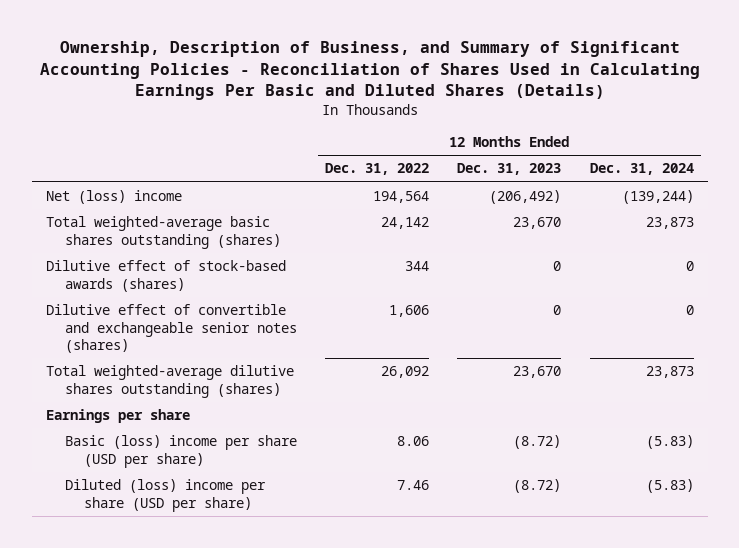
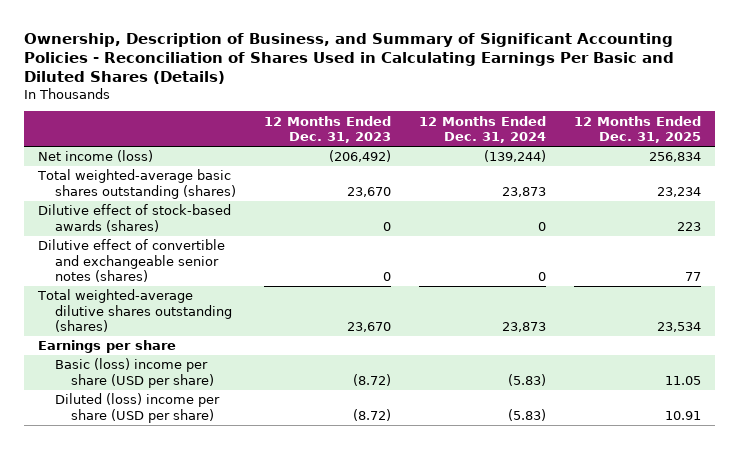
- | 12 Months Ended Dec. 31, 2022 | 12 Months Ended Dec. 31, 2023 | 12 Months Ended Dec. 31, 2024
+ | 12 Months Ended Dec. 31, 2023 | 12 Months Ended Dec. 31, 2024 | 12 Months Ended Dec. 31, 2025
- Net (loss) income | 194,564 | (206,492) | (139,244)
+ Net income (loss) | (206,492) | (139,244) | 256,834

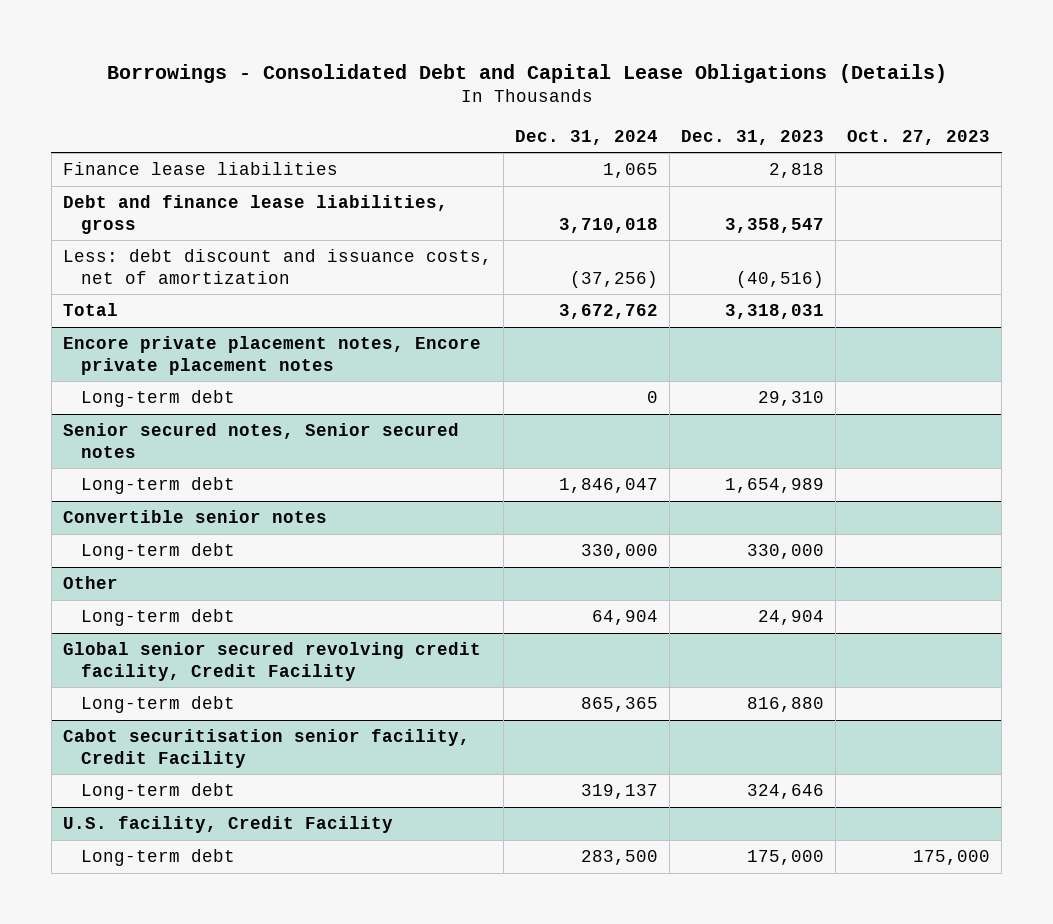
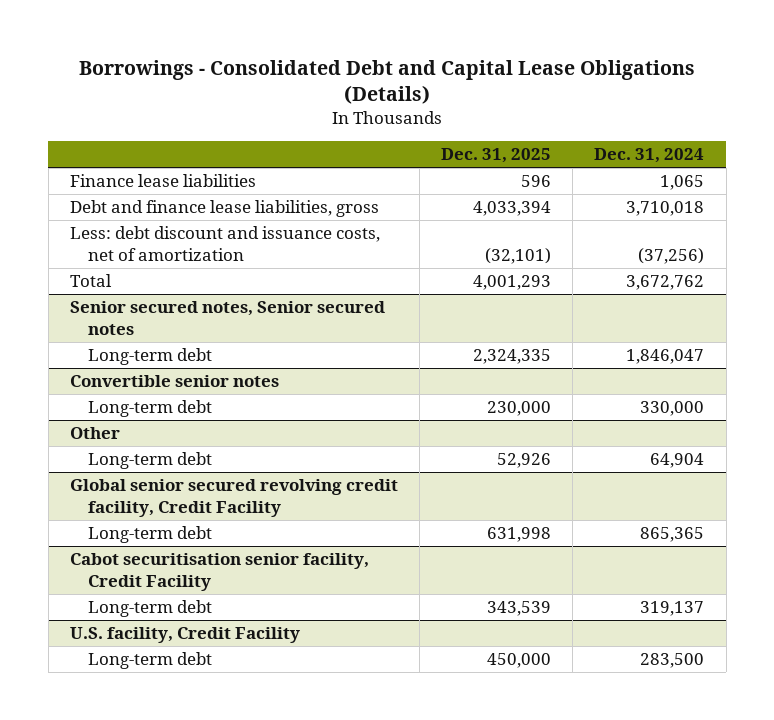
- | Dec. 31, 2024 | Dec. 31, 2023 | Oct. 27, 2023
+ | Dec. 31, 2025 | Dec. 31, 2024
- Encore private placement notes, Encore private placement notes
- Long-term debt | 0 | 29,310 |

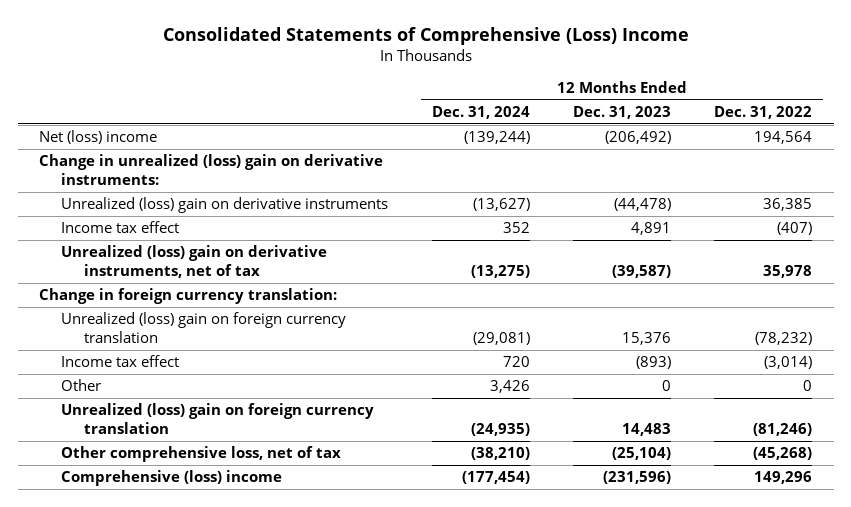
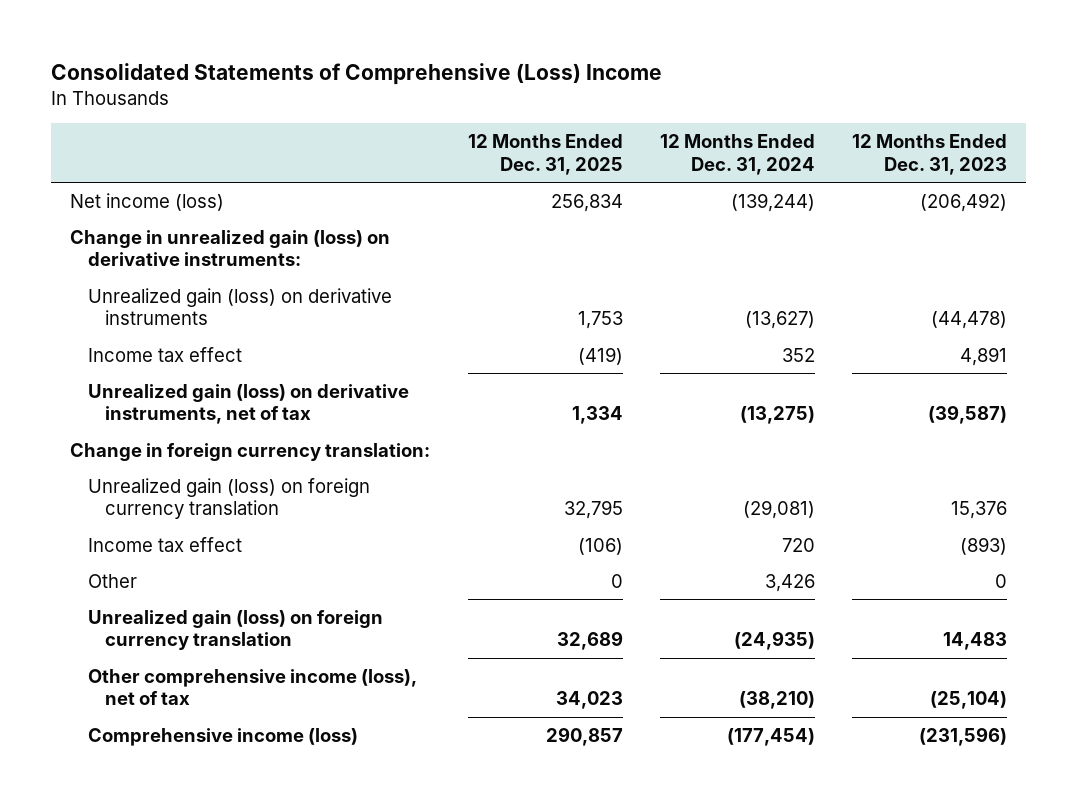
- | 12 Months Ended Dec. 31, 2024 | 12 Months Ended Dec. 31, 2023 | 12 Months Ended Dec. 31, 2022
+ | 12 Months Ended Dec. 31, 2025 | 12 Months Ended Dec. 31, 2024 | 12 Months Ended Dec. 31, 2023
- Net (loss) income | (139,244) | (206,492) | 194,564
- Change in unrealized (loss) gain on derivative instruments:
- Unrealized (loss) gain on derivative instruments | (13,627) | (44,478) | 36,385
+ Net income (loss) | 256,834 | (139,244) | (206,492)
+ Change in unrealized gain (loss) on derivative instruments:
+ Unrealized gain (loss) on derivative instruments | 1,753 | (13,627) | (44,478)
- Unrealized (loss) gain on derivative instruments, net of tax | (13,275) | (39,587) | 35,978
+ Unrealized gain (loss) on derivative instruments, net of tax | 1,334 | (13,275) | (39,587)
- Unrealized (loss) gain on foreign currency translation | (29,081) | 15,376 | (78,232)
+ Unrealized gain (loss) on foreign currency translation | 32,795 | (29,081) | 15,376
- Unrealized (loss) gain on foreign currency translation | (24,935) | 14,483 | (81,246)
- Other comprehensive loss, net of tax | (38,210) | (25,104) | (45,268)
- Comprehensive (loss) income | (177,454) | (231,596) | 149,296
+ Unrealized gain (loss) on foreign currency translation | 32,689 | (24,935) | 14,483
+ Other comprehensive income (loss), net of tax | 34,023 | (38,210) | (25,104)
+ Comprehensive income (loss) | 290,857 | (177,454) | (231,596)

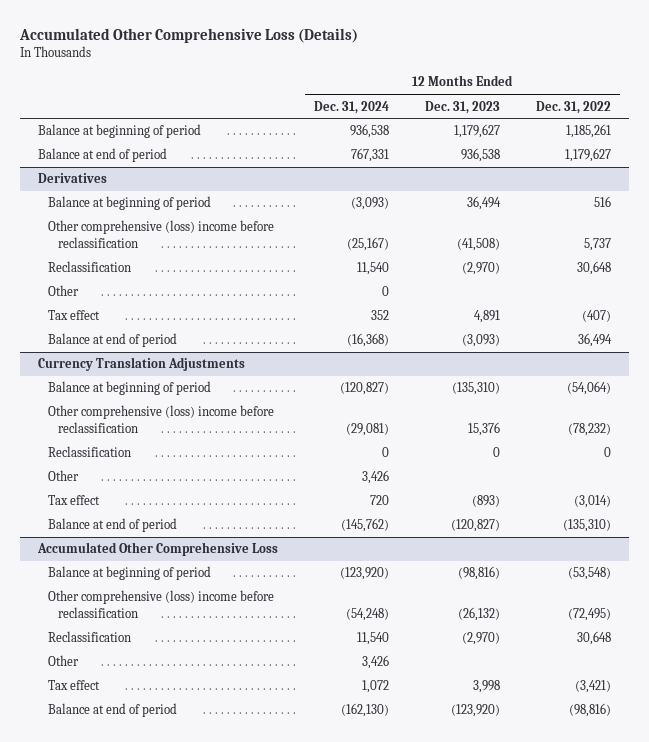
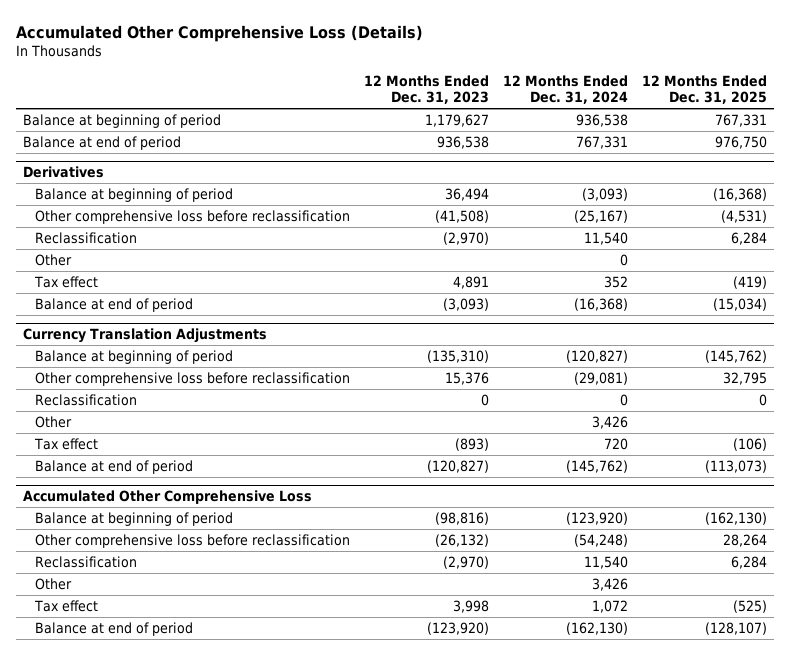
- | 12 Months Ended Dec. 31, 2024 | 12 Months Ended Dec. 31, 2023 | 12 Months Ended Dec. 31, 2022
+ | 12 Months Ended Dec. 31, 2023 | 12 Months Ended Dec. 31, 2024 | 12 Months Ended Dec. 31, 2025
@ Derivatives
- Other comprehensive (loss) income before reclassification | (25,167) | (41,508) | 5,737
+ Other comprehensive loss before reclassification | (41,508) | (25,167) | (4,531)
@ Currency Translation Adjustments
- Other comprehensive (loss) income before reclassification | (29,081) | 15,376 | (78,232)
+ Other comprehensive loss before reclassification | 15,376 | (29,081) | 32,795
@ Accumulated Other Comprehensive Loss
- Other comprehensive (loss) income before reclassification | (54,248) | (26,132) | (72,495)
+ Other comprehensive loss before reclassification | (26,132) | (54,248) | 28,264

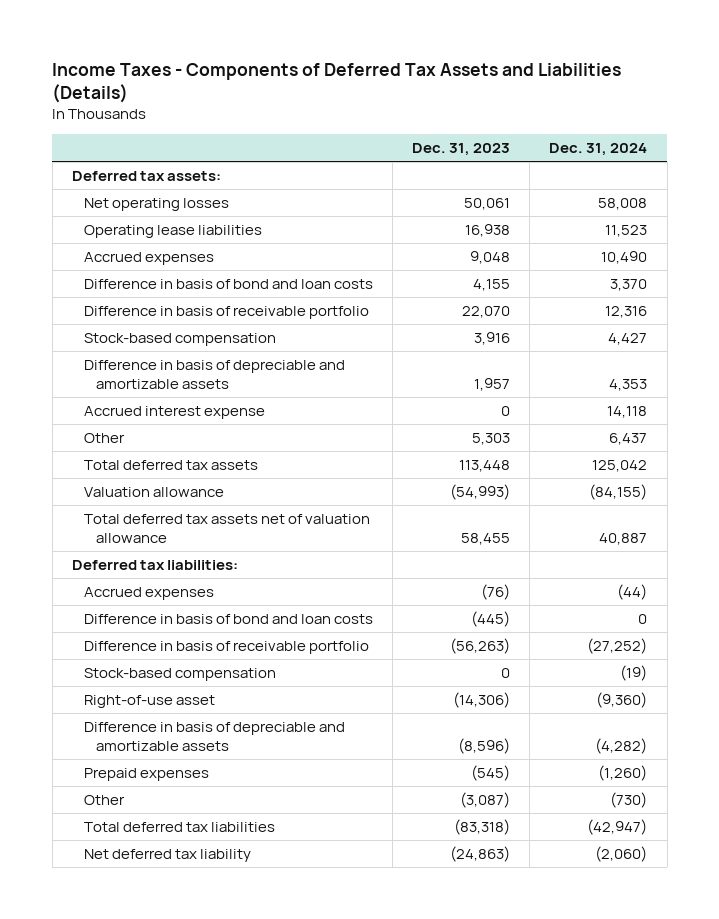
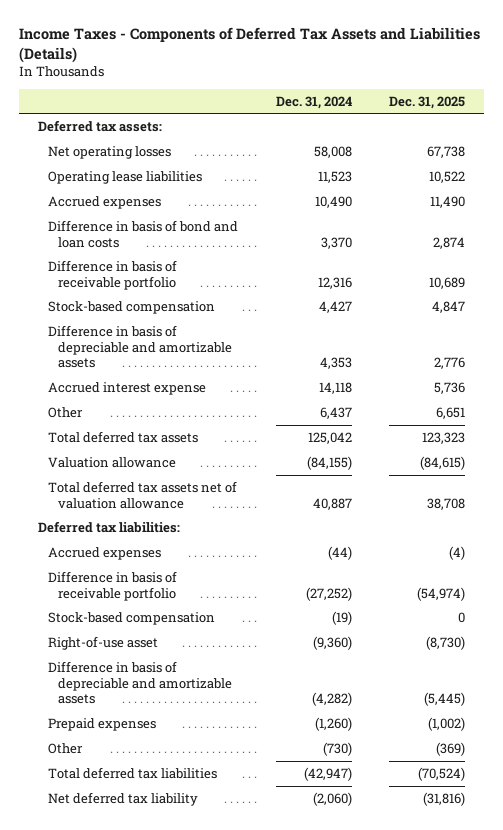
- | Dec. 31, 2023 | Dec. 31, 2024
+ | Dec. 31, 2024 | Dec. 31, 2025
- Difference in basis of bond and loan costs | (445) | 0

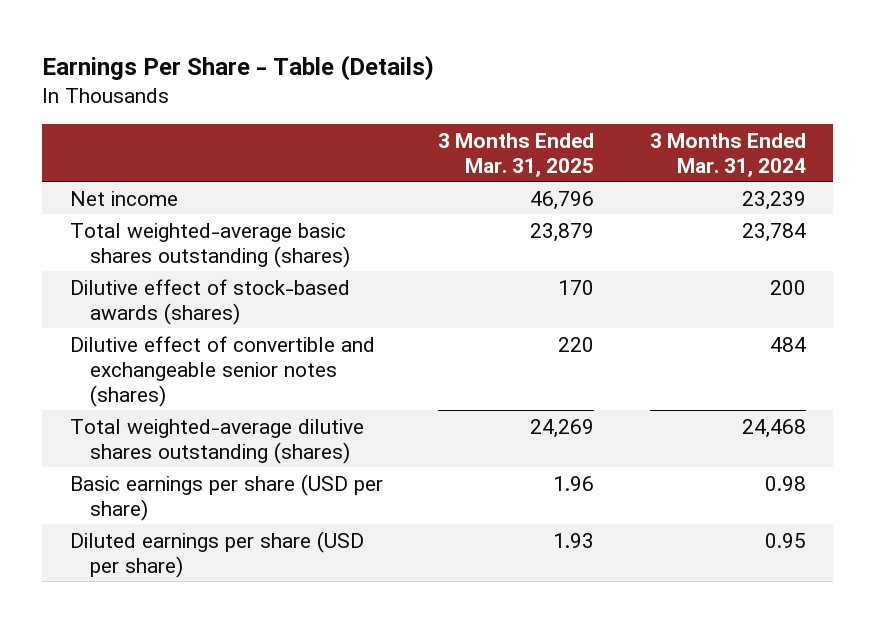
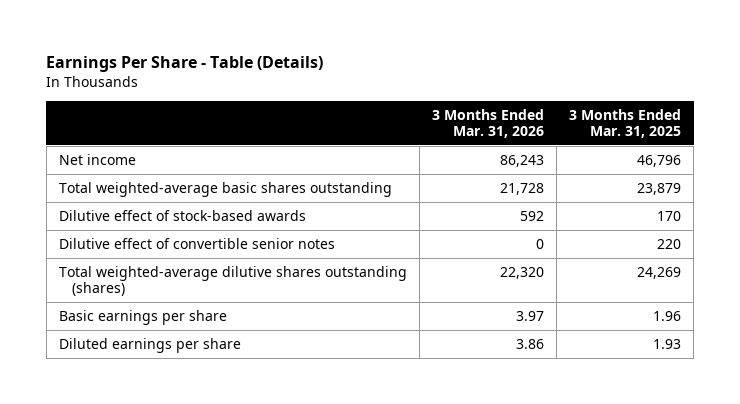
- | 3 Months Ended Mar. 31, 2025 | 3 Months Ended Mar. 31, 2024
+ | 3 Months Ended Mar. 31, 2026 | 3 Months Ended Mar. 31, 2025
- Total weighted-average basic shares outstanding (shares) | 23,879 | 23,784
- Dilutive effect of stock-based awards (shares) | 170 | 200
- Dilutive effect of convertible and exchangeable senior notes (shares) | 220 | 484
+ Total weighted-average basic shares outstanding | 21,728 | 23,879
+ Dilutive effect of stock-based awards | 592 | 170
+ Dilutive effect of convertible senior notes | 0 | 220
- Basic earnings per share (USD per share) | 1.96 | 0.98
- Diluted earnings per share (USD per share) | 1.93 | 0.95
+ Basic earnings per share | 3.97 | 1.96
+ Diluted earnings per share | 3.86 | 1.93

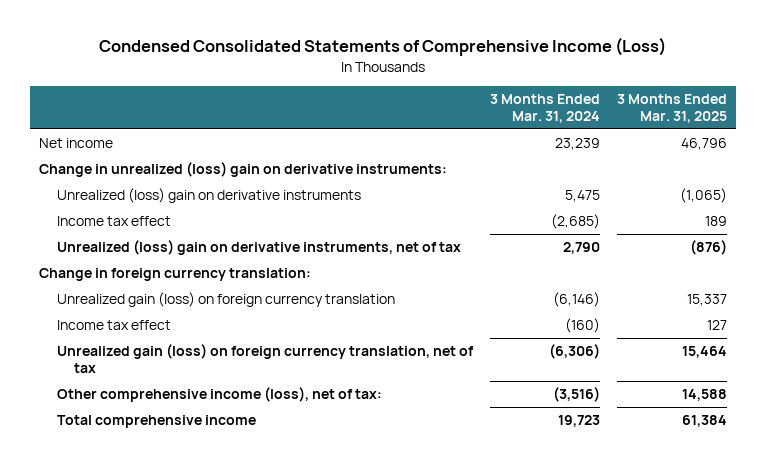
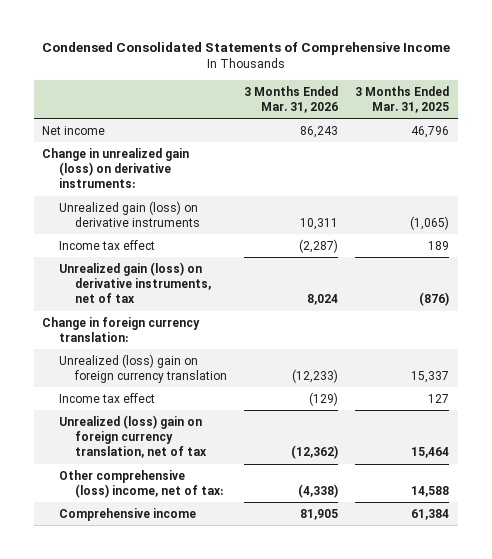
- Condensed Consolidated Statements of Comprehensive Income (Loss)
+ Condensed Consolidated Statements of Comprehensive Income
- | 3 Months Ended Mar. 31, 2024 | 3 Months Ended Mar. 31, 2025
+ | 3 Months Ended Mar. 31, 2026 | 3 Months Ended Mar. 31, 2025
- Change in unrealized (loss) gain on derivative instruments:
- Unrealized (loss) gain on derivative instruments | 5,475 | (1,065)
+ Change in unrealized gain (loss) on derivative instruments:
+ Unrealized gain (loss) on derivative instruments | 10,311 | (1,065)
- Unrealized (loss) gain on derivative instruments, net of tax | 2,790 | (876)
+ Unrealized gain (loss) on derivative instruments, net of tax | 8,024 | (876)
- Unrealized gain (loss) on foreign currency translation | (6,146) | 15,337
+ Unrealized (loss) gain on foreign currency translation | (12,233) | 15,337
- Unrealized gain (loss) on foreign currency translation, net of tax | (6,306) | 15,464
- Other comprehensive income (loss), net of tax: | (3,516) | 14,588
- Total comprehensive income | 19,723 | 61,384
+ Unrealized (loss) gain on foreign currency translation, net of tax | (12,362) | 15,464
+ Other comprehensive (loss) income, net of tax: | (4,338) | 14,588
+ Comprehensive income | 81,905 | 61,384

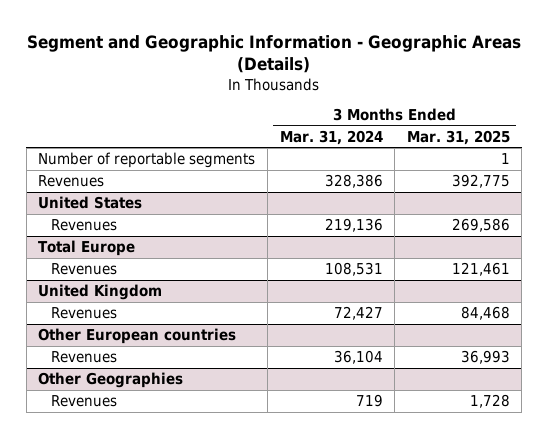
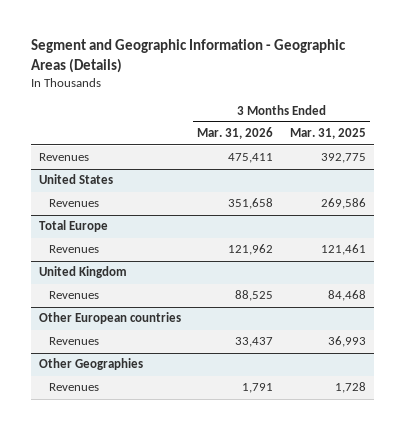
- | 3 Months Ended Mar. 31, 2024 | 3 Months Ended Mar. 31, 2025
+ | 3 Months Ended Mar. 31, 2026 | 3 Months Ended Mar. 31, 2025
- Number of reportable segments | | 1

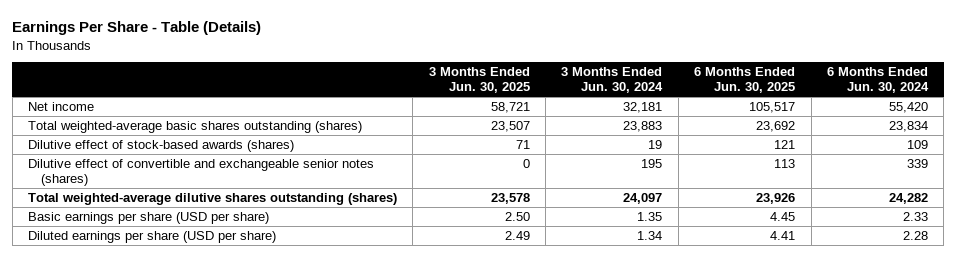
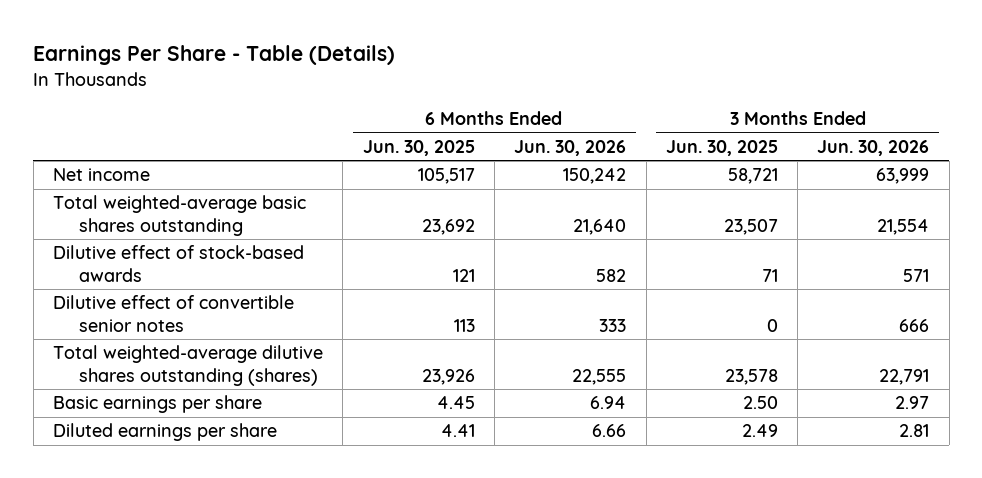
- | 3 Months Ended Jun. 30, 2025 | 3 Months Ended Jun. 30, 2024 | 6 Months Ended Jun. 30, 2025 | 6 Months Ended Jun. 30, 2024
+ | 6 Months Ended Jun. 30, 2025 | 6 Months Ended Jun. 30, 2026 | 3 Months Ended Jun. 30, 2025 | 3 Months Ended Jun. 30, 2026
- Total weighted-average basic shares outstanding (shares) | 23,507 | 23,883 | 23,692 | 23,834
- Dilutive effect of stock-based awards (shares) | 71 | 19 | 121 | 109
- Dilutive effect of convertible and exchangeable senior notes (shares) | 0 | 195 | 113 | 339
+ Total weighted-average basic shares outstanding | 23,692 | 21,640 | 23,507 | 21,554
+ Dilutive effect of stock-based awards | 121 | 582 | 71 | 571
+ Dilutive effect of convertible senior notes | 113 | 333 | 0 | 666
- Basic earnings per share (USD per share) | 2.50 | 1.35 | 4.45 | 2.33
- Diluted earnings per share (USD per share) | 2.49 | 1.34 | 4.41 | 2.28
+ Basic earnings per share | 4.45 | 6.94 | 2.50 | 2.97
+ Diluted earnings per share | 4.41 | 6.66 | 2.49 | 2.81

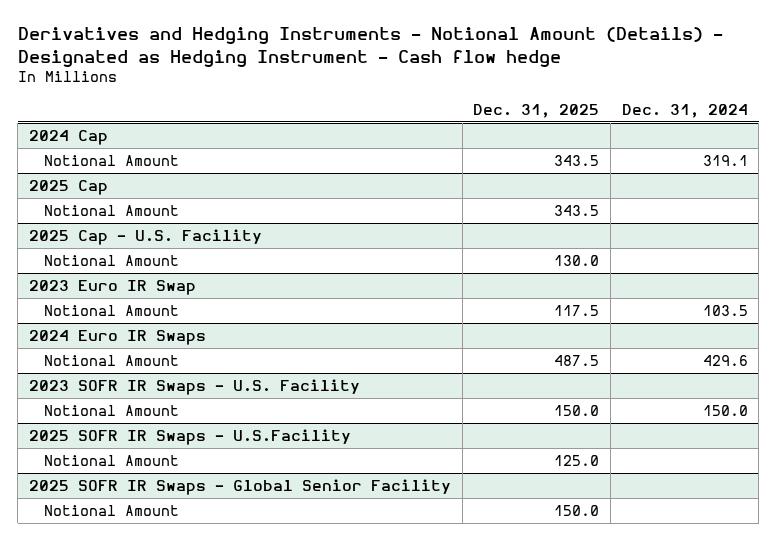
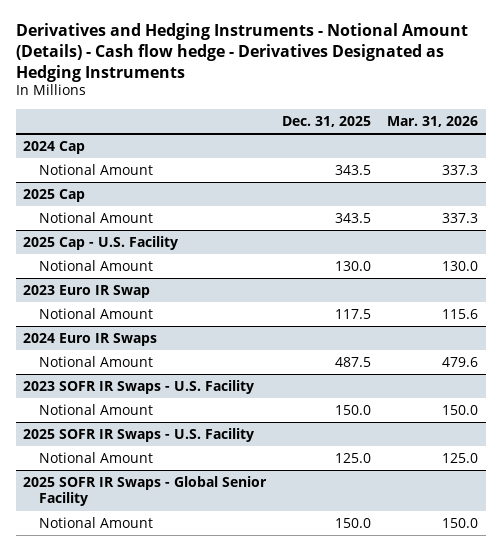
- Derivatives and Hedging Instruments - Notional Amount (Details) - Designated as Hedging Instrument - Cash flow hedge
+ Derivatives and Hedging Instruments - Notional Amount (Details) - Cash flow hedge - Derivatives Designated as Hedging Instruments
- | Dec. 31, 2025 | Dec. 31, 2024
+ | Dec. 31, 2025 | Mar. 31, 2026
- 2025 SOFR IR Swaps - U.S.Facility
+ 2025 SOFR IR Swaps - U.S. Facility

